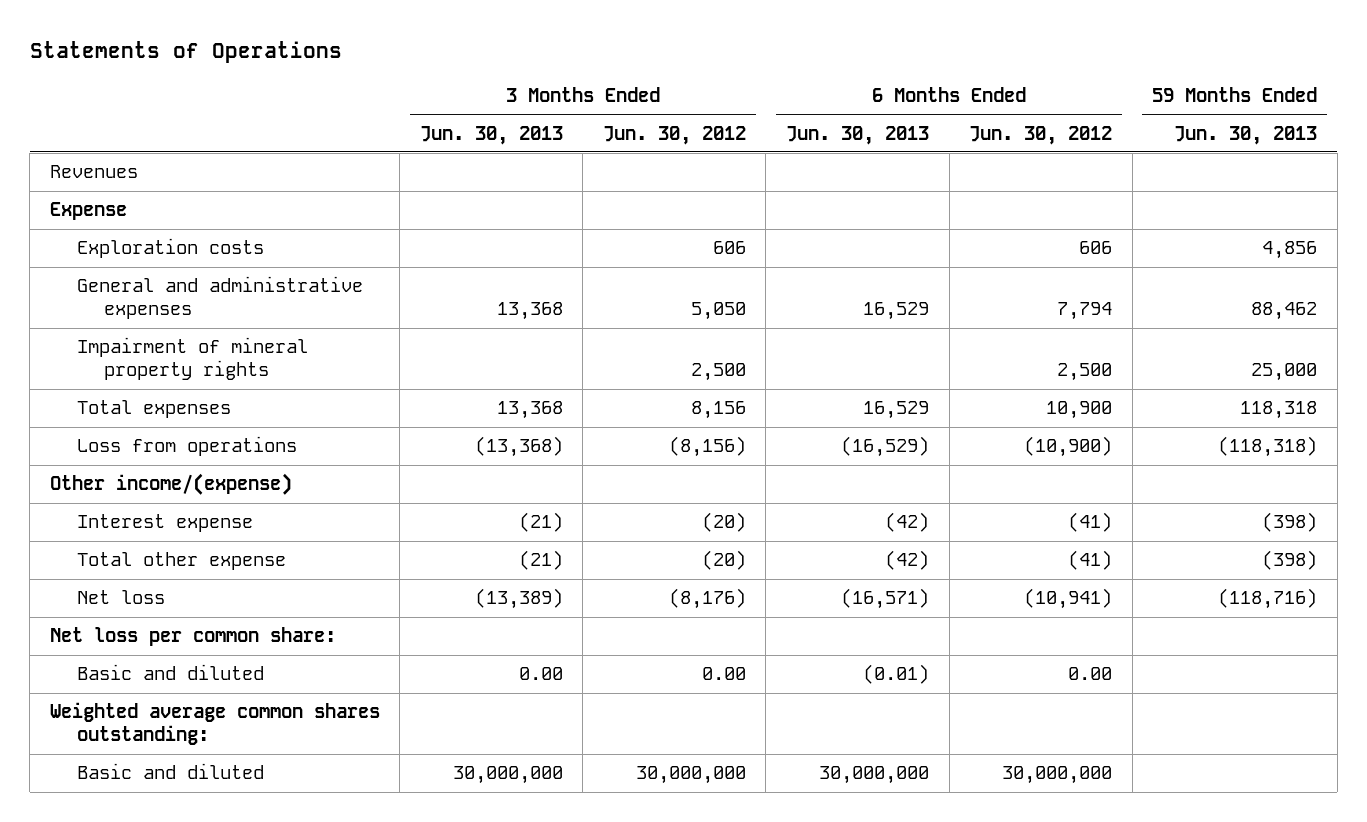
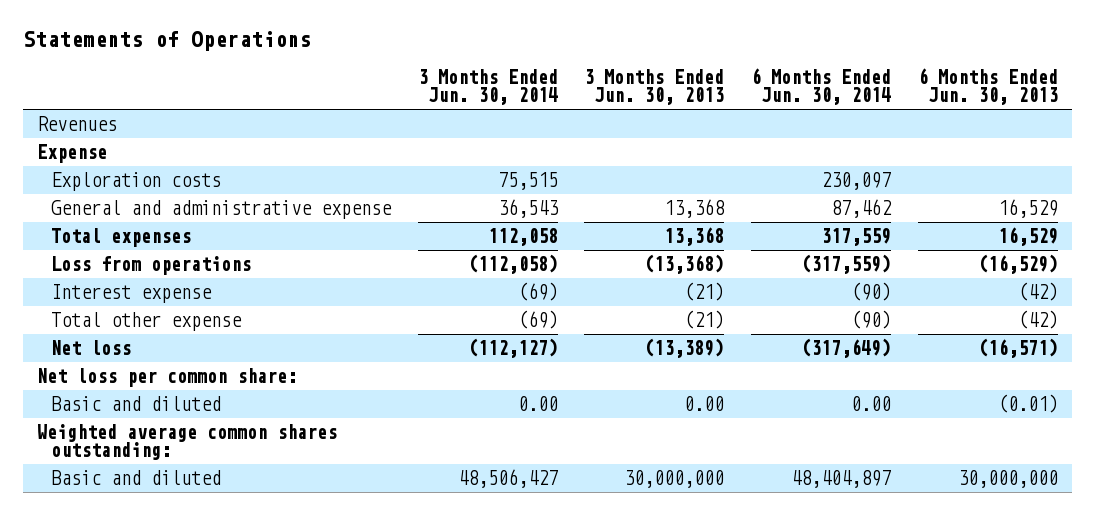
- | 3 Months Ended Jun. 30, 2013 | 3 Months Ended Jun. 30, 2012 | 6 Months Ended Jun. 30, 2013 | 6 Months Ended Jun. 30, 2012 | 59 Months Ended Jun. 30, 2013
+ | 3 Months Ended Jun. 30, 2014 | 3 Months Ended Jun. 30, 2013 | 6 Months Ended Jun. 30, 2014 | 6 Months Ended Jun. 30, 2013
- General and administrative expenses | 13,368 | 5,050 | 16,529 | 7,794 | 88,462
- Impairment of mineral property rights | | 2,500 | | 2,500 | 25,000
+ General and administrative expense | 36,543 | 13,368 | 87,462 | 16,529
- Other income/(expense)

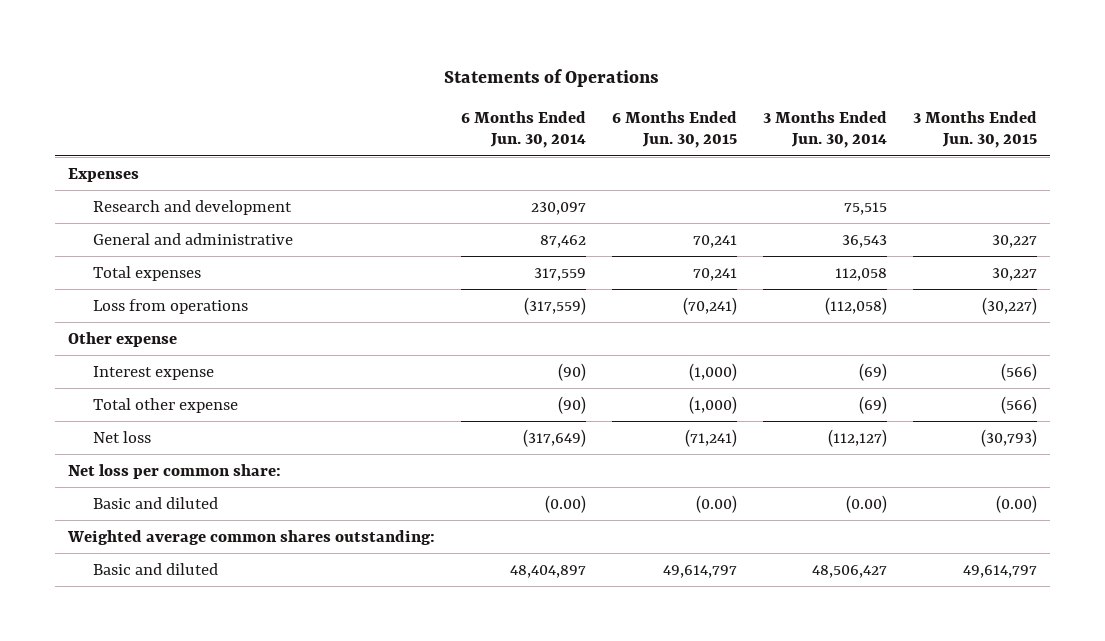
- | 3 Months Ended Jun. 30, 2014 | 3 Months Ended Jun. 30, 2013 | 6 Months Ended Jun. 30, 2014 | 6 Months Ended Jun. 30, 2013
+ | 6 Months Ended Jun. 30, 2014 | 6 Months Ended Jun. 30, 2015 | 3 Months Ended Jun. 30, 2014 | 3 Months Ended Jun. 30, 2015
- Revenues
- Expense
- Exploration costs | 75,515 | | 230,097 |
- General and administrative expense | 36,543 | 13,368 | 87,462 | 16,529
+ Expenses
+ Research and development | 230,097 | | 75,515 |
+ General and administrative | 87,462 | 70,241 | 36,543 | 30,227
+ Other expense
- Basic and diluted | 0.00 | 0.00 | 0.00 | (0.01)
+ Basic and diluted | (0.00) | (0.00) | (0.00) | (0.00)

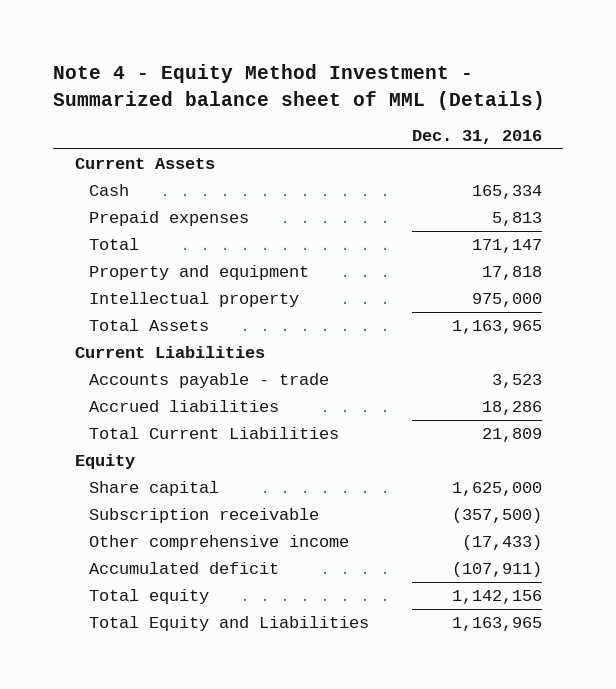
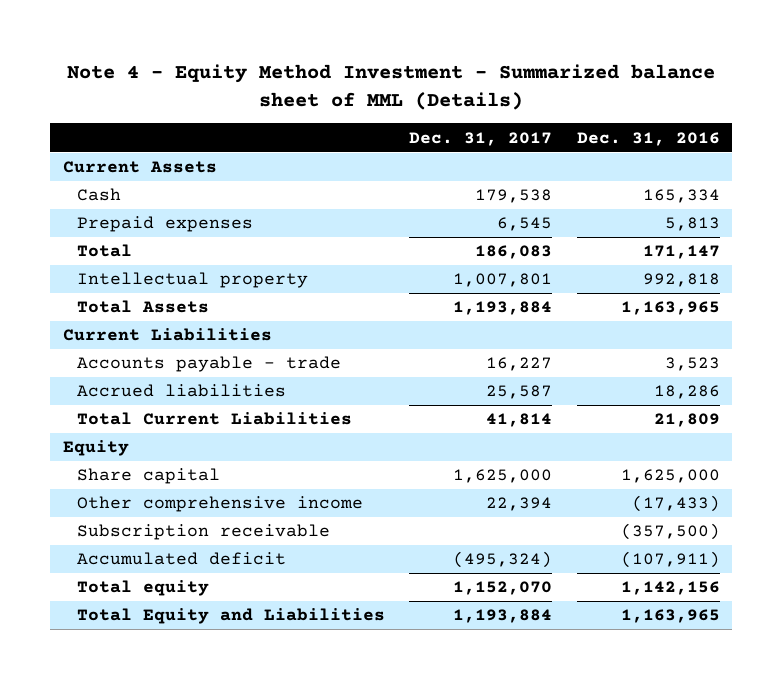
- | Dec. 31, 2016
+ | Dec. 31, 2017 | Dec. 31, 2016
- Property and equipment | 17,818
- Intellectual property | 975,000
+ Intellectual property | 1,007,801 | 992,818
moved down: Subscription receivable | | (357,500)

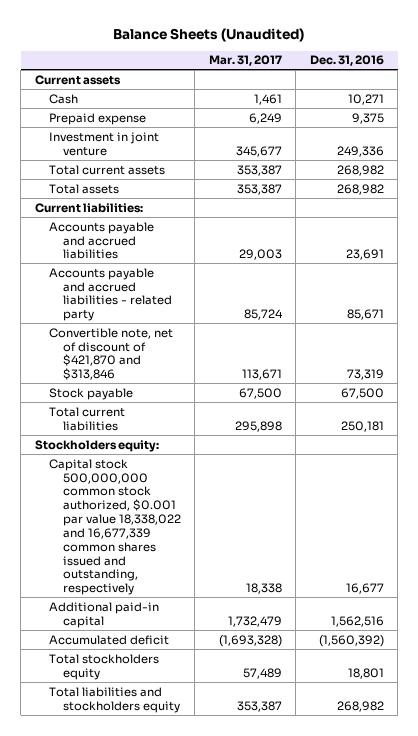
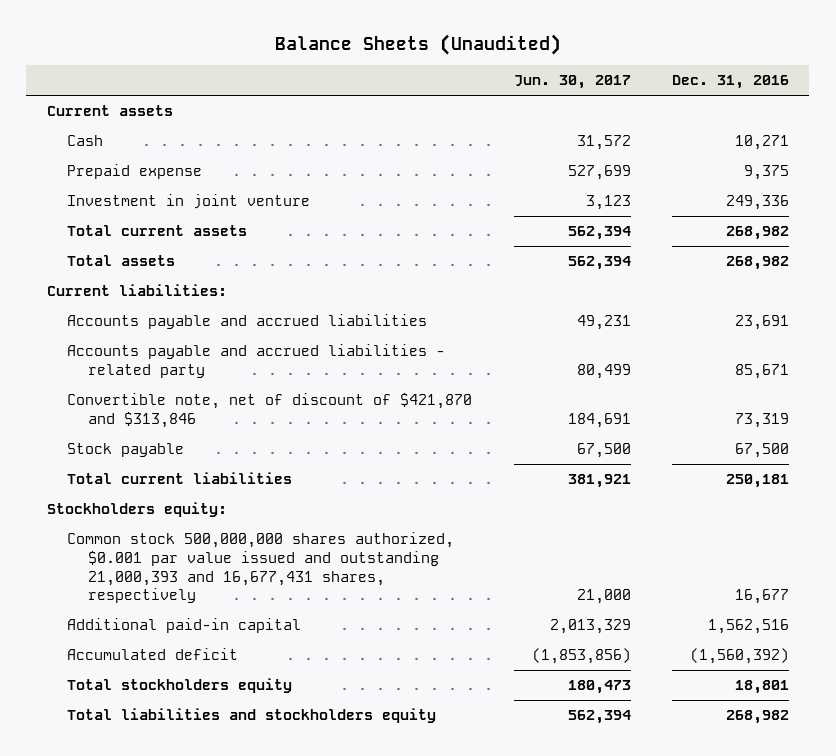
- | Mar. 31, 2017 | Dec. 31, 2016
+ | Jun. 30, 2017 | Dec. 31, 2016
- Capital stock 500,000,000 common stock authorized, $0.001 par value 18,338,022 and 16,677,339 common shares issued and outstanding, respectively | 18,338 | 16,677
+ Common stock 500,000,000 shares authorized, $0.001 par value issued and outstanding 21,000,393 and 16,677,431 shares, respectively | 21,000 | 16,677

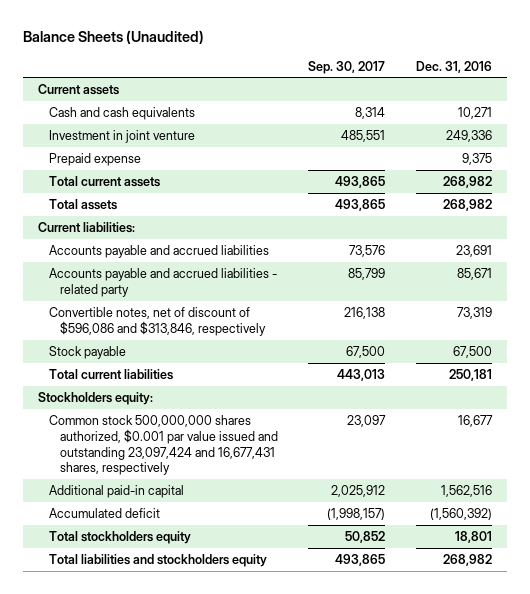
- | Jun. 30, 2017 | Dec. 31, 2016
+ | Sep. 30, 2017 | Dec. 31, 2016
- Cash | 31,572 | 10,271
+ Cash and cash equivalents | 8,314 | 10,271
moved down: Prepaid expense | | 9,375
- Convertible note, net of discount of $421,870 and $313,846 | 184,691 | 73,319
+ Convertible notes, net of discount of $596,086 and $313,846, respectively | 216,138 | 73,319
- Common stock 500,000,000 shares authorized, $0.001 par value issued and outstanding 21,000,393 and 16,677,431 shares, respectively | 21,000 | 16,677
+ Common stock 500,000,000 shares authorized, $0.001 par value issued and outstanding 23,097,424 and 16,677,431 shares, respectively | 23,097 | 16,677

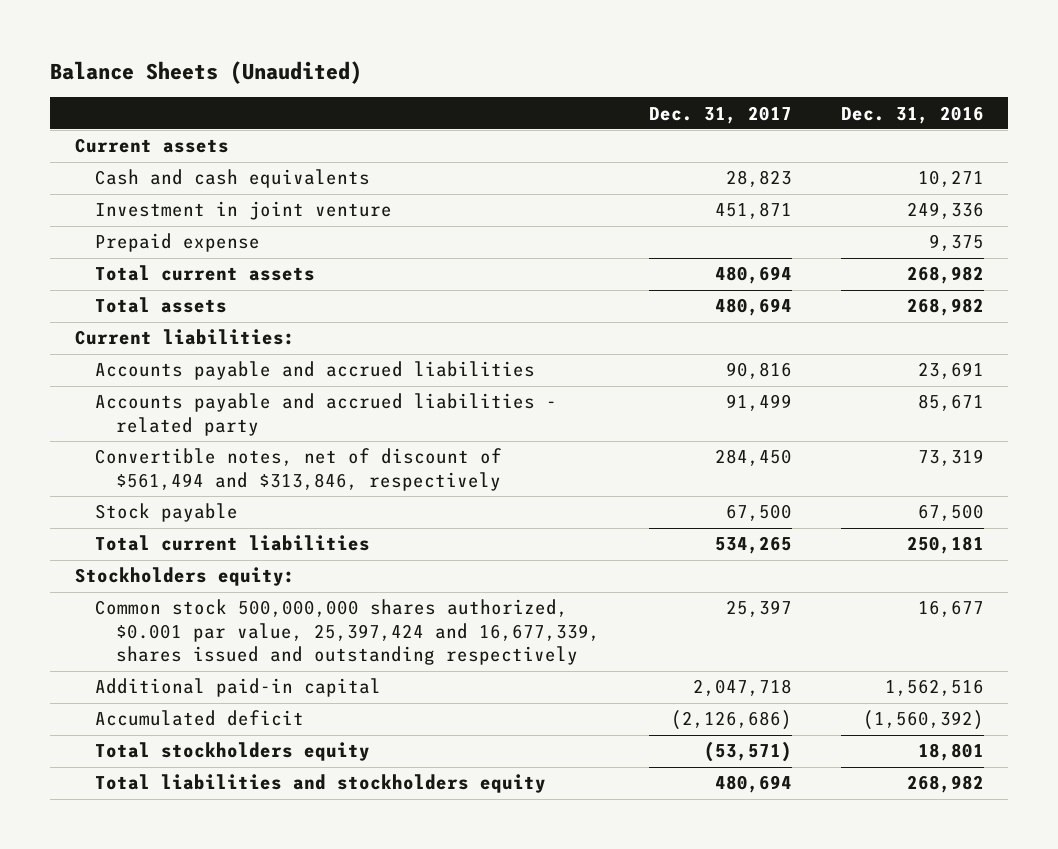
- | Sep. 30, 2017 | Dec. 31, 2016
+ | Dec. 31, 2017 | Dec. 31, 2016
- Convertible notes, net of discount of $596,086 and $313,846, respectively | 216,138 | 73,319
+ Convertible notes, net of discount of $561,494 and $313,846, respectively | 284,450 | 73,319
- Common stock 500,000,000 shares authorized, $0.001 par value issued and outstanding 23,097,424 and 16,677,431 shares, respectively | 23,097 | 16,677
+ Common stock 500,000,000 shares authorized, $0.001 par value, 25,397,424 and 16,677,339, shares issued and outstanding respectively | 25,397 | 16,677

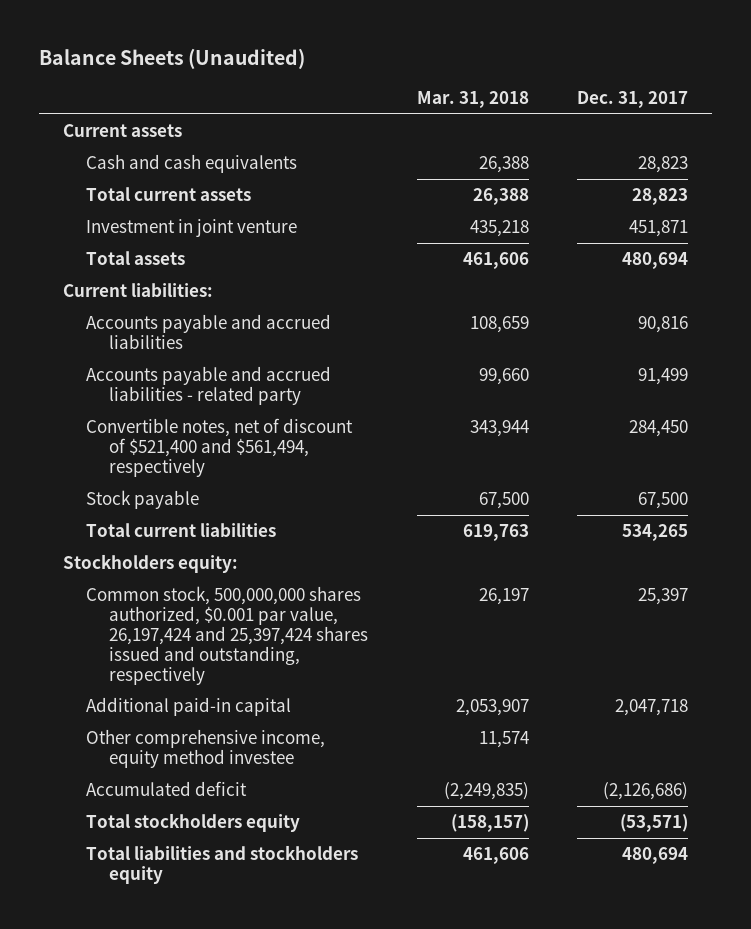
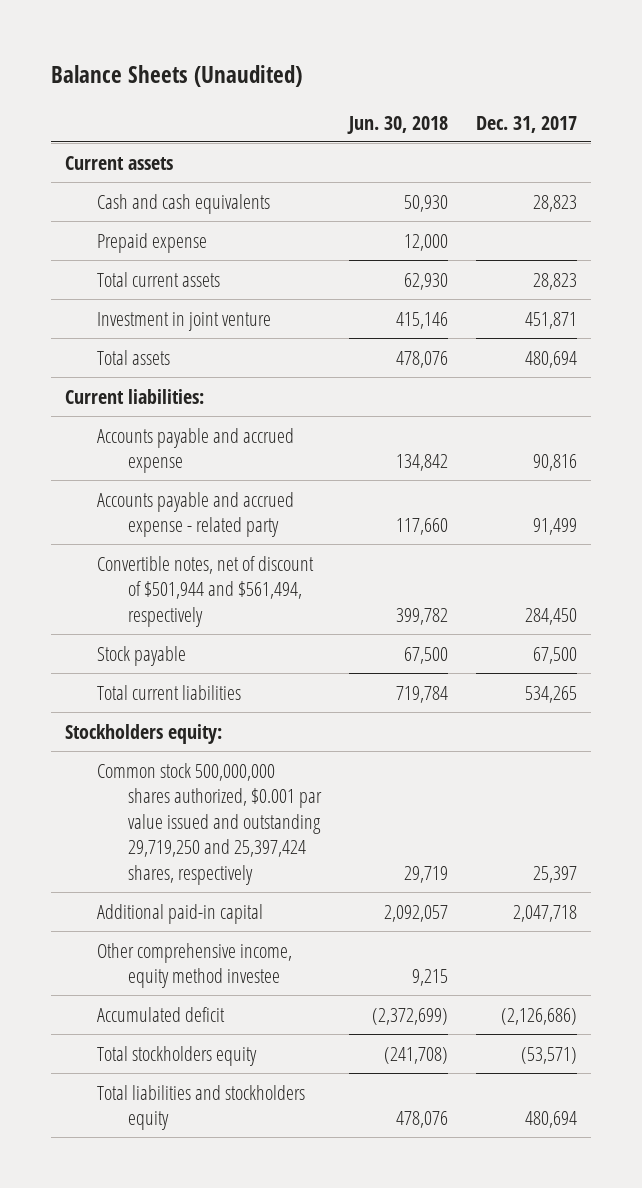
- | Mar. 31, 2018 | Dec. 31, 2017
+ | Jun. 30, 2018 | Dec. 31, 2017
+ Prepaid expense | 12,000 |
- Accounts payable and accrued liabilities | 108,659 | 90,816
- Accounts payable and accrued liabilities - related party | 99,660 | 91,499
- Convertible notes, net of discount of $521,400 and $561,494, respectively | 343,944 | 284,450
+ Accounts payable and accrued expense | 134,842 | 90,816
+ Accounts payable and accrued expense - related party | 117,660 | 91,499
+ Convertible notes, net of discount of $501,944 and $561,494, respectively | 399,782 | 284,450
- Common stock, 500,000,000 shares authorized, $0.001 par value, 26,197,424 and 25,397,424 shares issued and outstanding, respectively | 26,197 | 25,397
+ Common stock 500,000,000 shares authorized, $0.001 par value issued and outstanding 29,719,250 and 25,397,424 shares, respectively | 29,719 | 25,397

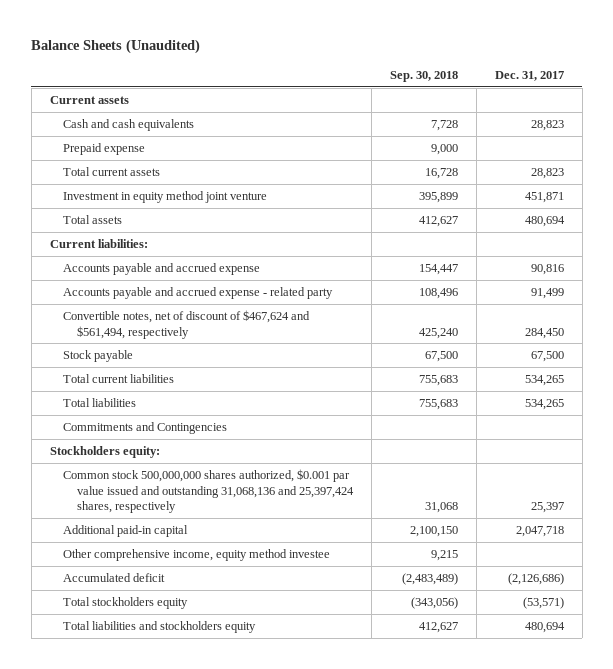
- | Jun. 30, 2018 | Dec. 31, 2017
+ | Sep. 30, 2018 | Dec. 31, 2017
- Investment in joint venture | 415,146 | 451,871
+ Investment in equity method joint venture | 395,899 | 451,871
- Convertible notes, net of discount of $501,944 and $561,494, respectively | 399,782 | 284,450
+ Convertible notes, net of discount of $467,624 and $561,494, respectively | 425,240 | 284,450
+ Total liabilities | 755,683 | 534,265
+ Commitments and Contingencies
- Common stock 500,000,000 shares authorized, $0.001 par value issued and outstanding 29,719,250 and 25,397,424 shares, respectively | 29,719 | 25,397
+ Common stock 500,000,000 shares authorized, $0.001 par value issued and outstanding 31,068,136 and 25,397,424 shares, respectively | 31,068 | 25,397

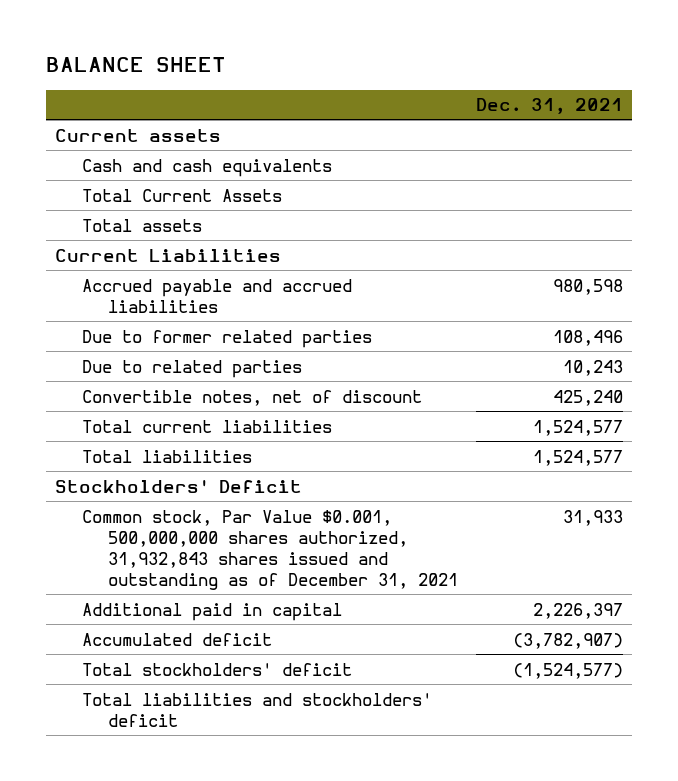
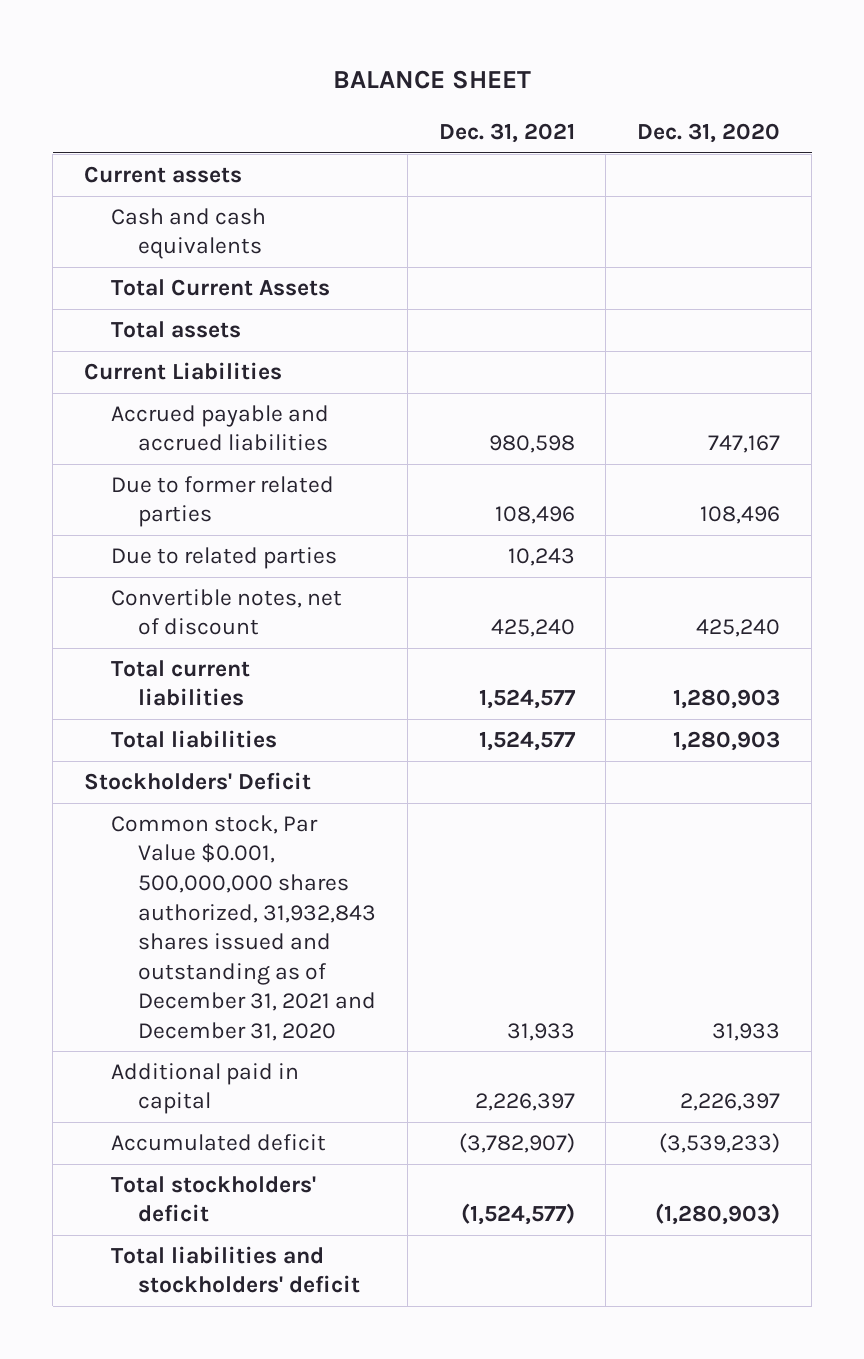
- | Dec. 31, 2021
+ | Dec. 31, 2021 | Dec. 31, 2020
- Common stock, Par Value $0.001, 500,000,000 shares authorized, 31,932,843 shares issued and outstanding as of December 31, 2021 | 31,933
+ Common stock, Par Value $0.001, 500,000,000 shares authorized, 31,932,843 shares issued and outstanding as of December 31, 2021 and December 31, 2020 | 31,933 | 31,933

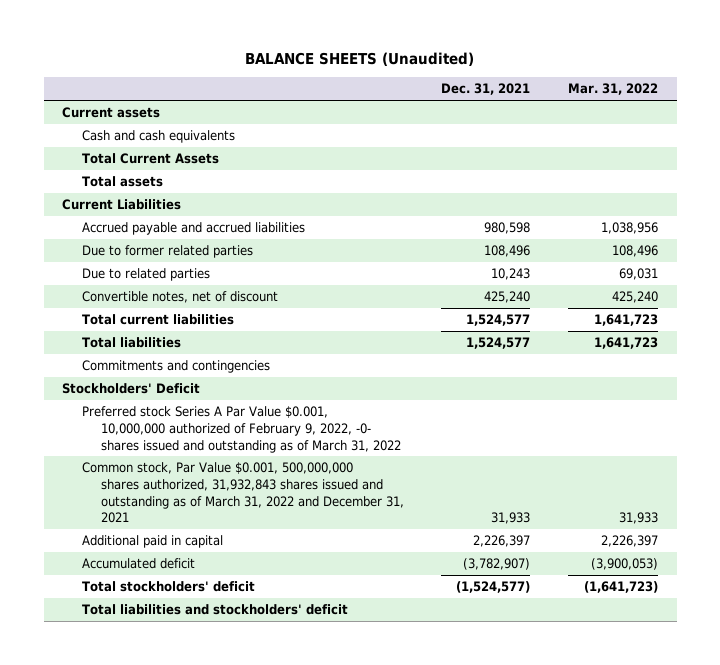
- BALANCE SHEET
+ BALANCE SHEETS (Unaudited)
- | Dec. 31, 2021 | Dec. 31, 2020
+ | Dec. 31, 2021 | Mar. 31, 2022
+ Commitments and contingencies
- Common stock, Par Value $0.001, 500,000,000 shares authorized, 31,932,843 shares issued and outstanding as of December 31, 2021 and December 31, 2020 | 31,933 | 31,933
+ Preferred stock Series A Par Value $0.001, 10,000,000 authorized of February 9, 2022, -0- shares issued and outstanding as of March 31, 2022
+ Common stock, Par Value $0.001, 500,000,000 shares authorized, 31,932,843 shares issued and outstanding as of March 31, 2022 and December 31, 2021 | 31,933 | 31,933

